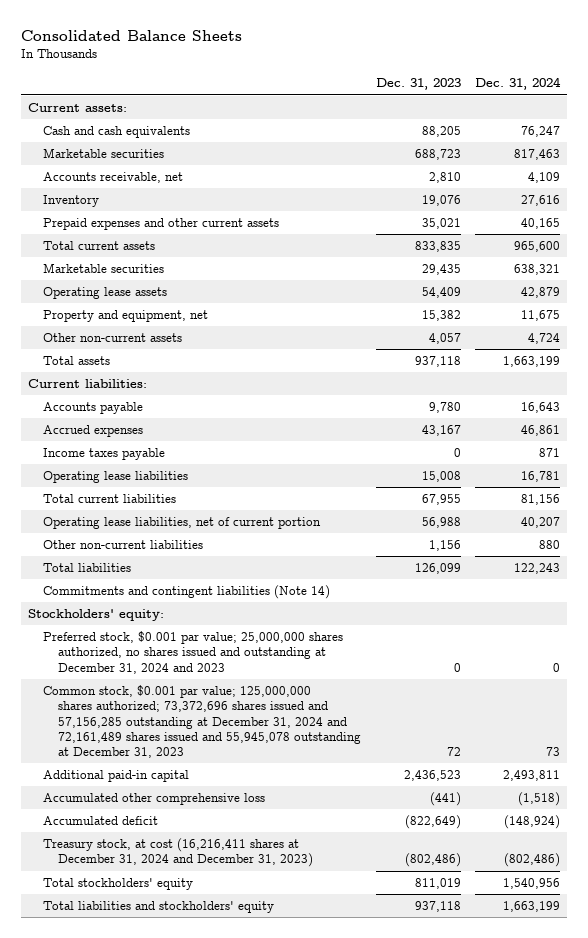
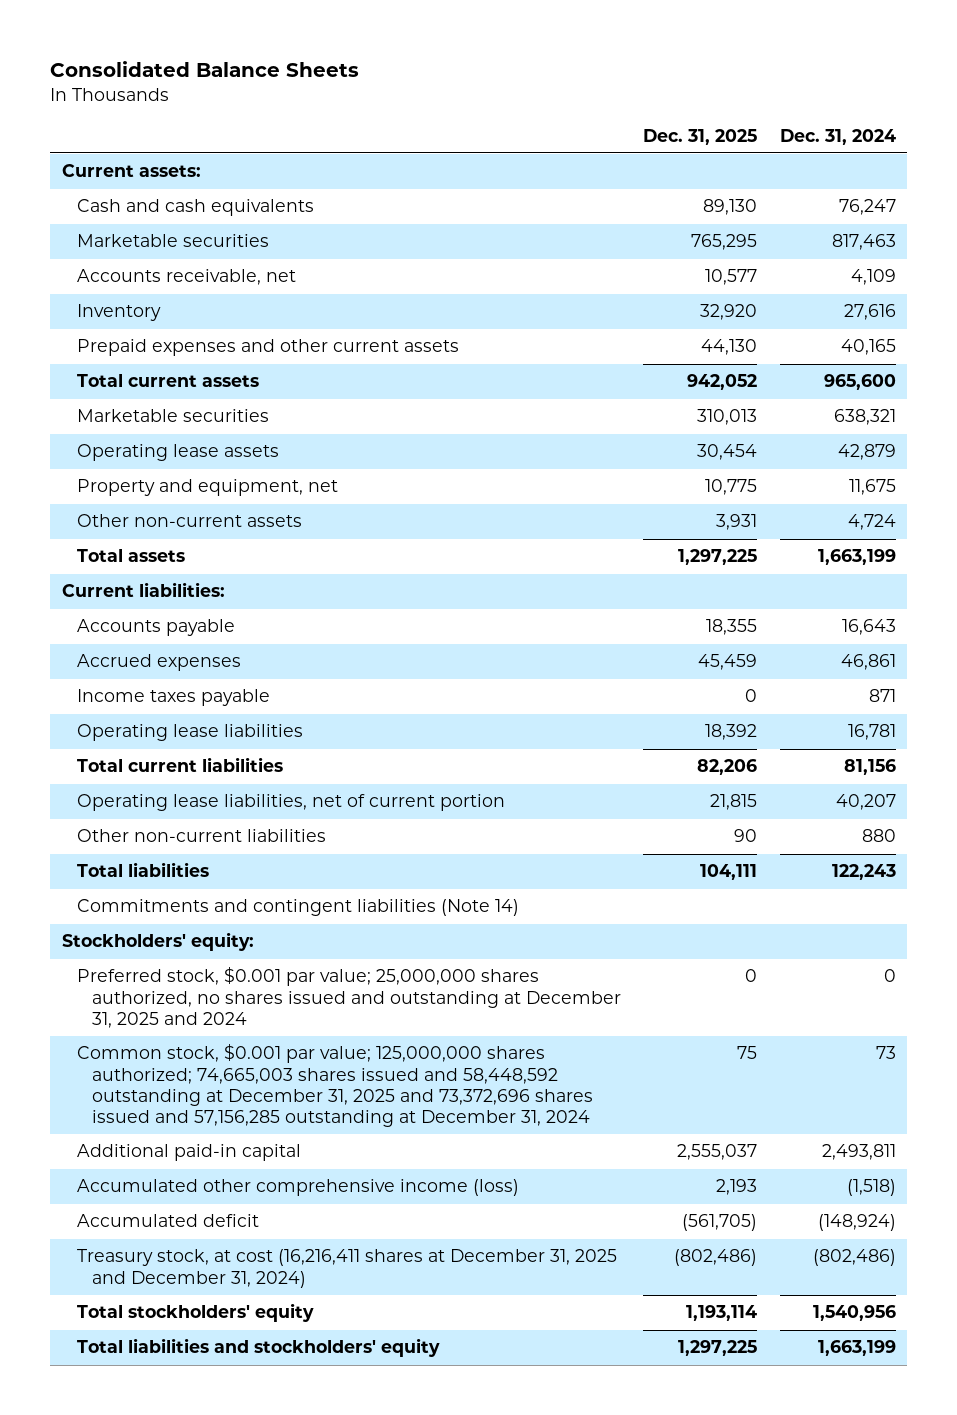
- | Dec. 31, 2023 | Dec. 31, 2024
+ | Dec. 31, 2025 | Dec. 31, 2024
- Preferred stock, $0.001 par value; 25,000,000 shares authorized, no shares issued and outstanding at December 31, 2024 and 2023 | 0 | 0
- Common stock, $0.001 par value; 125,000,000 shares authorized; 73,372,696 shares issued and 57,156,285 outstanding at December 31, 2024 and 72,161,489 shares issued and 55,945,078 outstanding at December 31, 2023 | 72 | 73
+ Preferred stock, $0.001 par value; 25,000,000 shares authorized, no shares issued and outstanding at December 31, 2025 and 2024 | 0 | 0
+ Common stock, $0.001 par value; 125,000,000 shares authorized; 74,665,003 shares issued and 58,448,592 outstanding at December 31, 2025 and 73,372,696 shares issued and 57,156,285 outstanding at December 31, 2024 | 75 | 73
- Accumulated other comprehensive loss | (441) | (1,518)
+ Accumulated other comprehensive income (loss) | 2,193 | (1,518)
- Treasury stock, at cost (16,216,411 shares at December 31, 2024 and December 31, 2023) | (802,486) | (802,486)
+ Treasury stock, at cost (16,216,411 shares at December 31, 2025 and December 31, 2024) | (802,486) | (802,486)

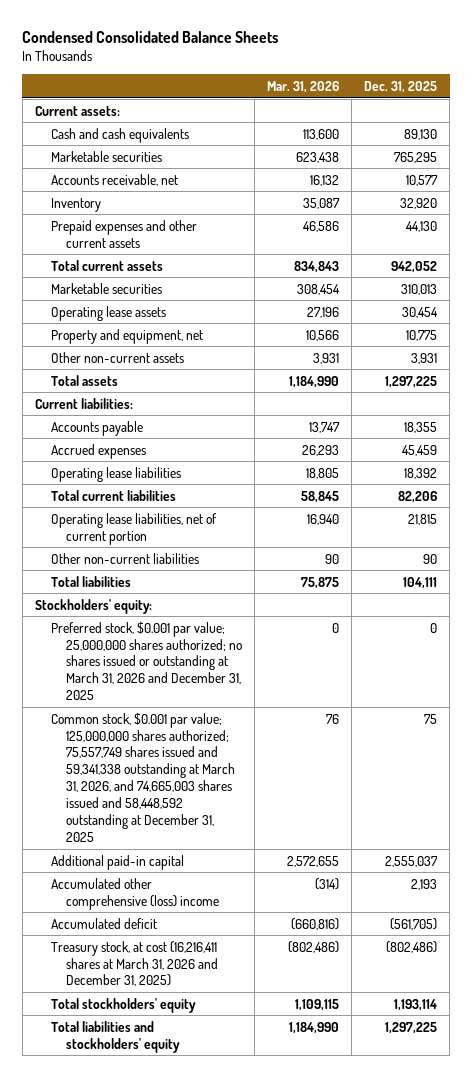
- Consolidated Balance Sheets
+ Condensed Consolidated Balance Sheets
- | Dec. 31, 2025 | Dec. 31, 2024
+ | Mar. 31, 2026 | Dec. 31, 2025
- Income taxes payable | 0 | 871
- Commitments and contingent liabilities (Note 14)
- Preferred stock, $0.001 par value; 25,000,000 shares authorized, no shares issued and outstanding at December 31, 2025 and 2024 | 0 | 0
- Common stock, $0.001 par value; 125,000,000 shares authorized; 74,665,003 shares issued and 58,448,592 outstanding at December 31, 2025 and 73,372,696 shares issued and 57,156,285 outstanding at December 31, 2024 | 75 | 73
+ Preferred stock, $0.001 par value; 25,000,000 shares authorized; no shares issued or outstanding at March 31, 2026 and December 31, 2025 | 0 | 0
+ Common stock, $0.001 par value; 125,000,000 shares authorized; 75,557,749 shares issued and 59,341,338 outstanding at March 31, 2026, and 74,665,003 shares issued and 58,448,592 outstanding at December 31, 2025 | 76 | 75
- Accumulated other comprehensive income (loss) | 2,193 | (1,518)
+ Accumulated other comprehensive (loss) income | (314) | 2,193
- Treasury stock, at cost (16,216,411 shares at December 31, 2025 and December 31, 2024) | (802,486) | (802,486)
+ Treasury stock, at cost (16,216,411 shares at March 31, 2026 and December 31, 2025) | (802,486) | (802,486)

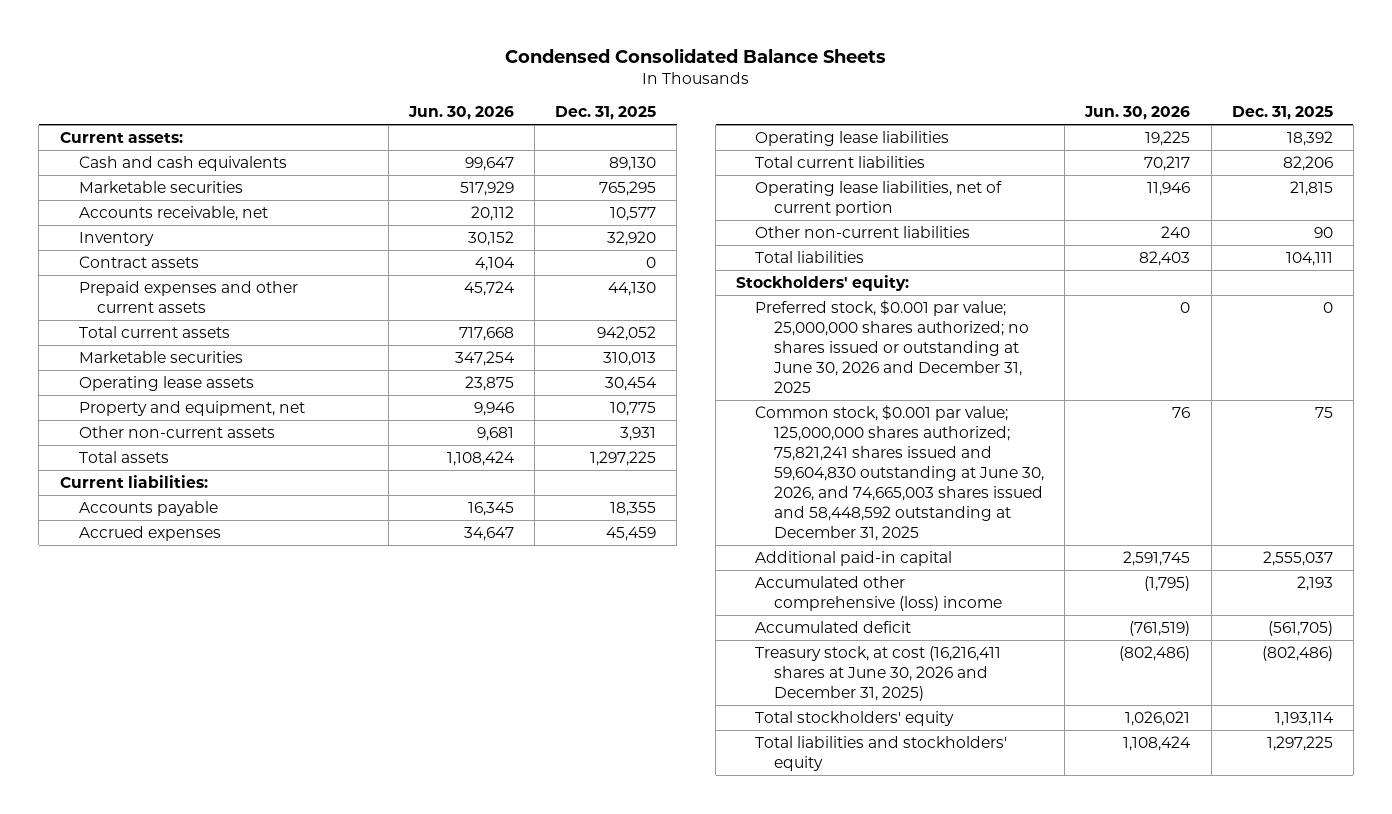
- | Mar. 31, 2026 | Dec. 31, 2025
+ | Jun. 30, 2026 | Dec. 31, 2025
+ Contract assets | 4,104 | 0
- Preferred stock, $0.001 par value; 25,000,000 shares authorized; no shares issued or outstanding at March 31, 2026 and December 31, 2025 | 0 | 0
- Common stock, $0.001 par value; 125,000,000 shares authorized; 75,557,749 shares issued and 59,341,338 outstanding at March 31, 2026, and 74,665,003 shares issued and 58,448,592 outstanding at December 31, 2025 | 76 | 75
+ Preferred stock, $0.001 par value; 25,000,000 shares authorized; no shares issued or outstanding at June 30, 2026 and December 31, 2025 | 0 | 0
+ Common stock, $0.001 par value; 125,000,000 shares authorized; 75,821,241 shares issued and 59,604,830 outstanding at June 30, 2026, and 74,665,003 shares issued and 58,448,592 outstanding at December 31, 2025 | 76 | 75
- Treasury stock, at cost (16,216,411 shares at March 31, 2026 and December 31, 2025) | (802,486) | (802,486)
+ Treasury stock, at cost (16,216,411 shares at June 30, 2026 and December 31, 2025) | (802,486) | (802,486)

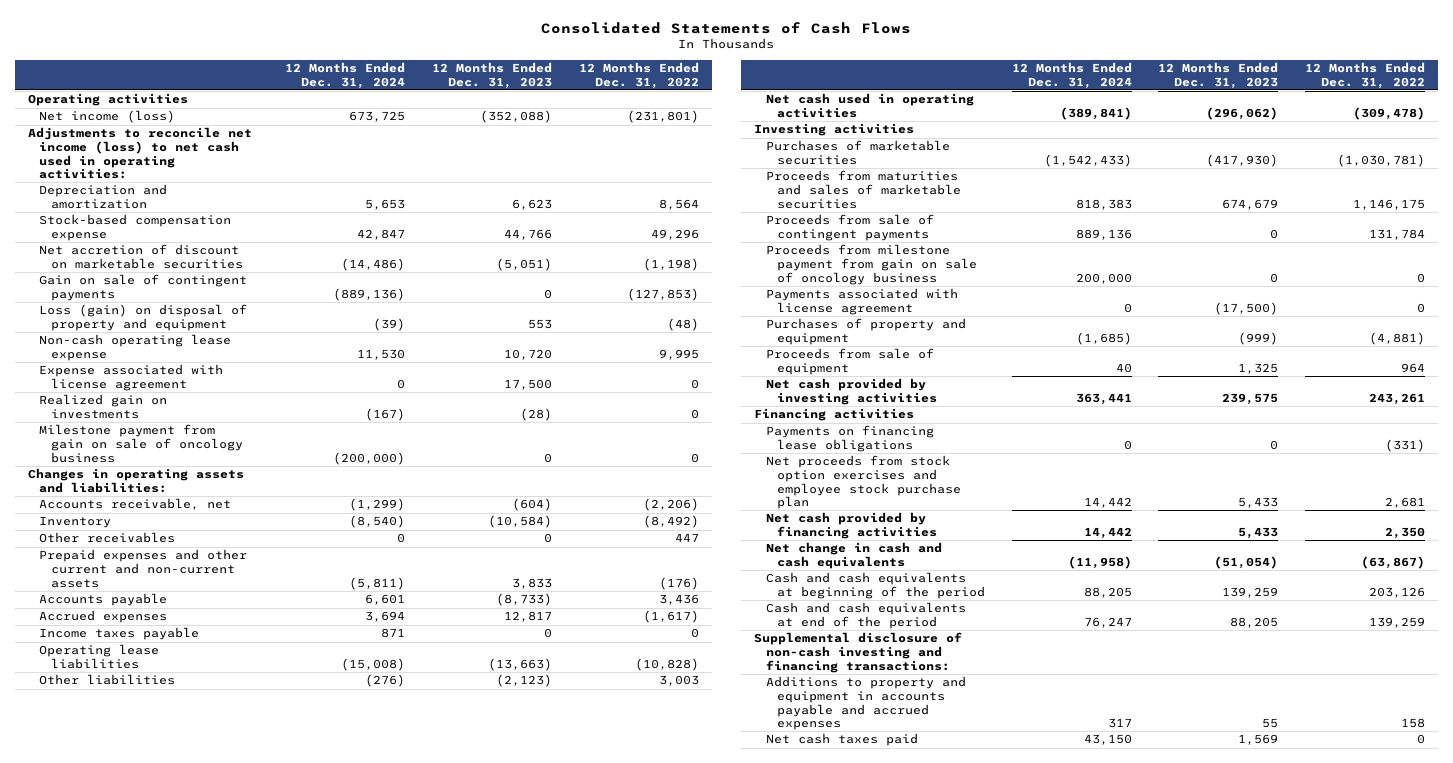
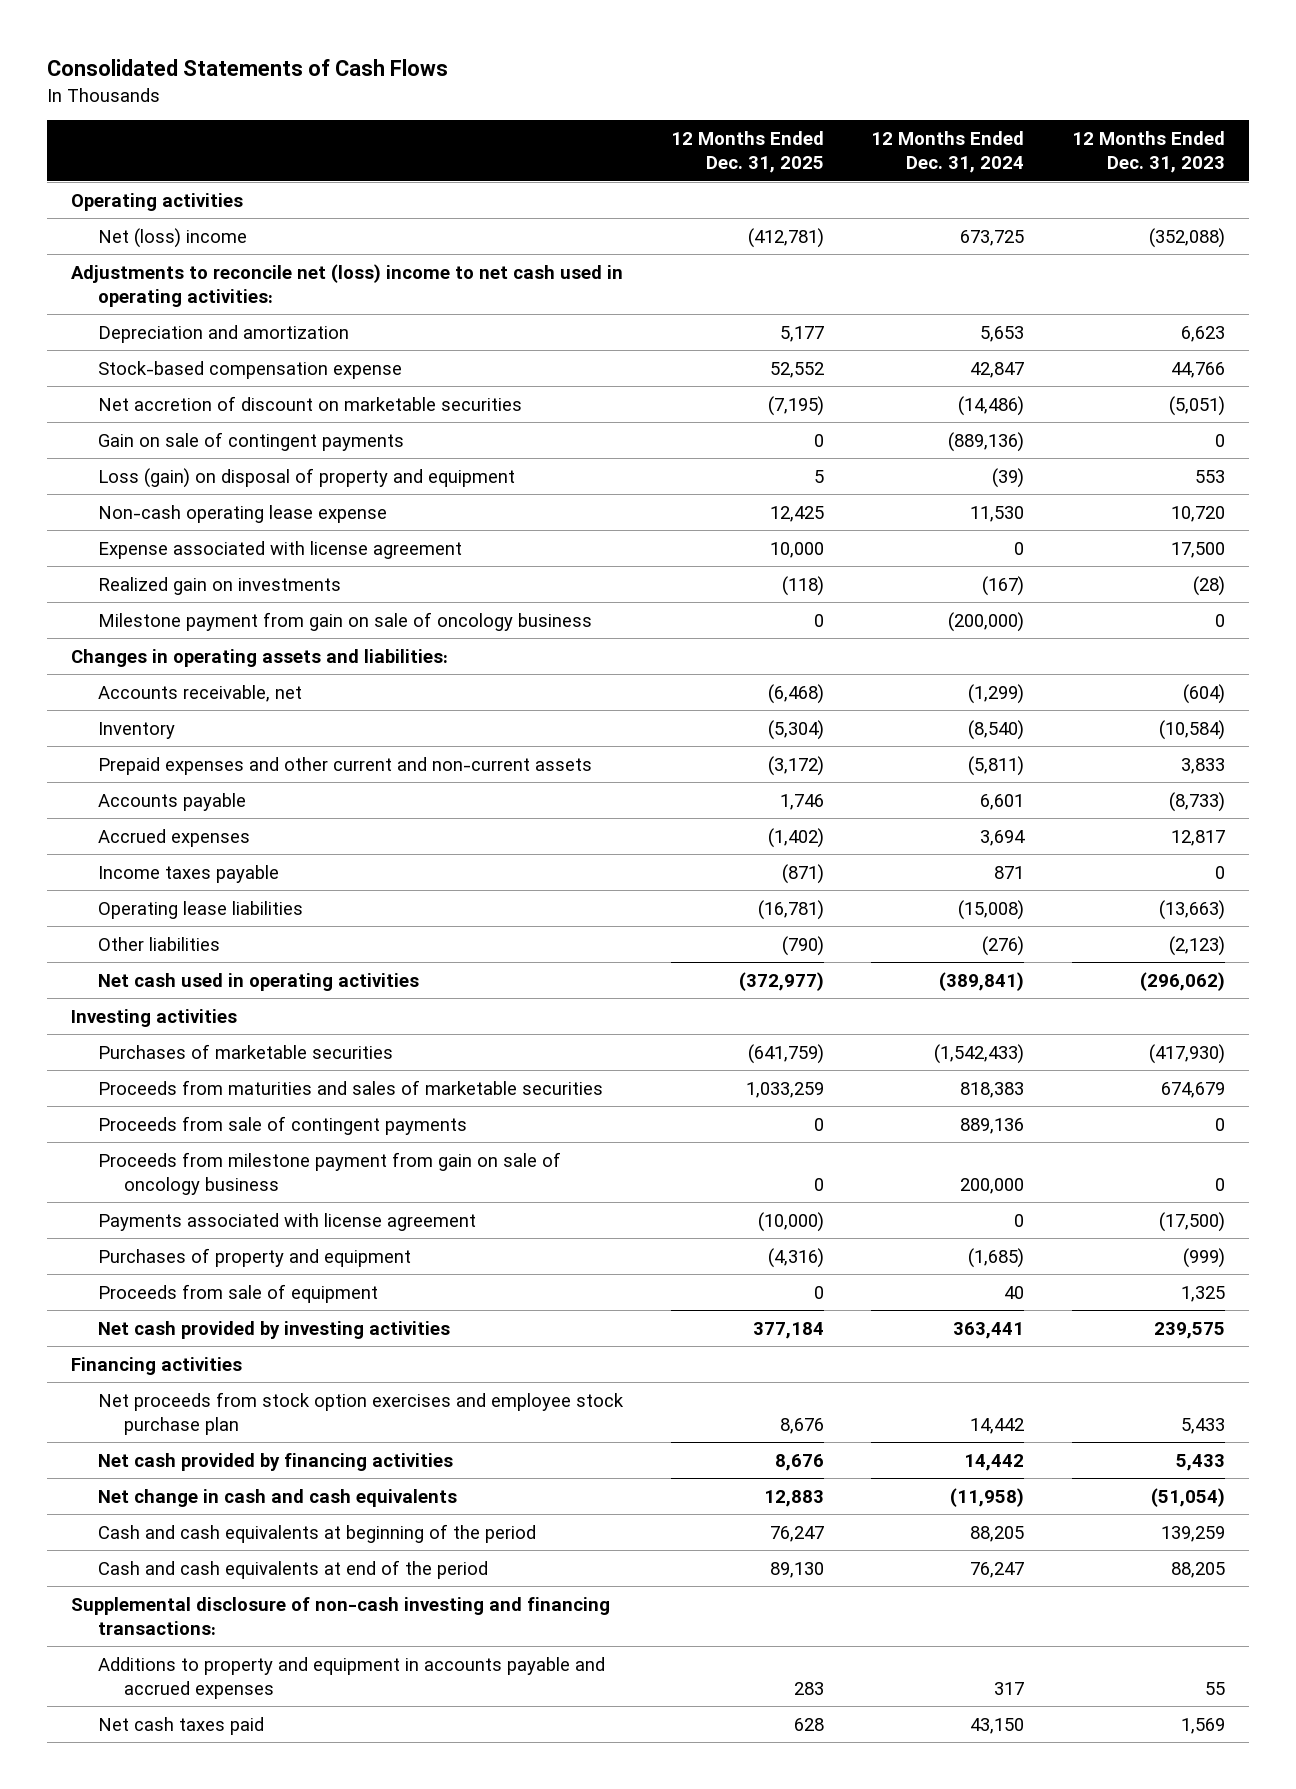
- | 12 Months Ended Dec. 31, 2024 | 12 Months Ended Dec. 31, 2023 | 12 Months Ended Dec. 31, 2022
+ | 12 Months Ended Dec. 31, 2025 | 12 Months Ended Dec. 31, 2024 | 12 Months Ended Dec. 31, 2023
- Net income (loss) | 673,725 | (352,088) | (231,801)
- Adjustments to reconcile net income (loss) to net cash used in operating activities:
+ Net (loss) income | (412,781) | 673,725 | (352,088)
+ Adjustments to reconcile net (loss) income to net cash used in operating activities:
- Other receivables | 0 | 0 | 447
- Payments on financing lease obligations | 0 | 0 | (331)

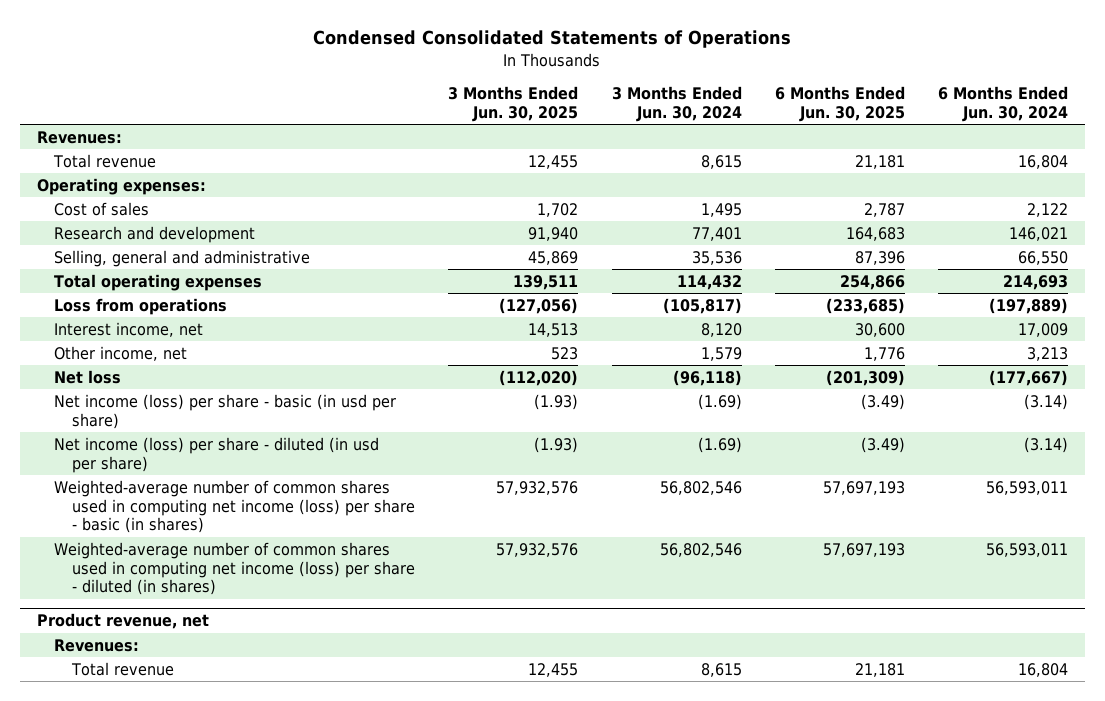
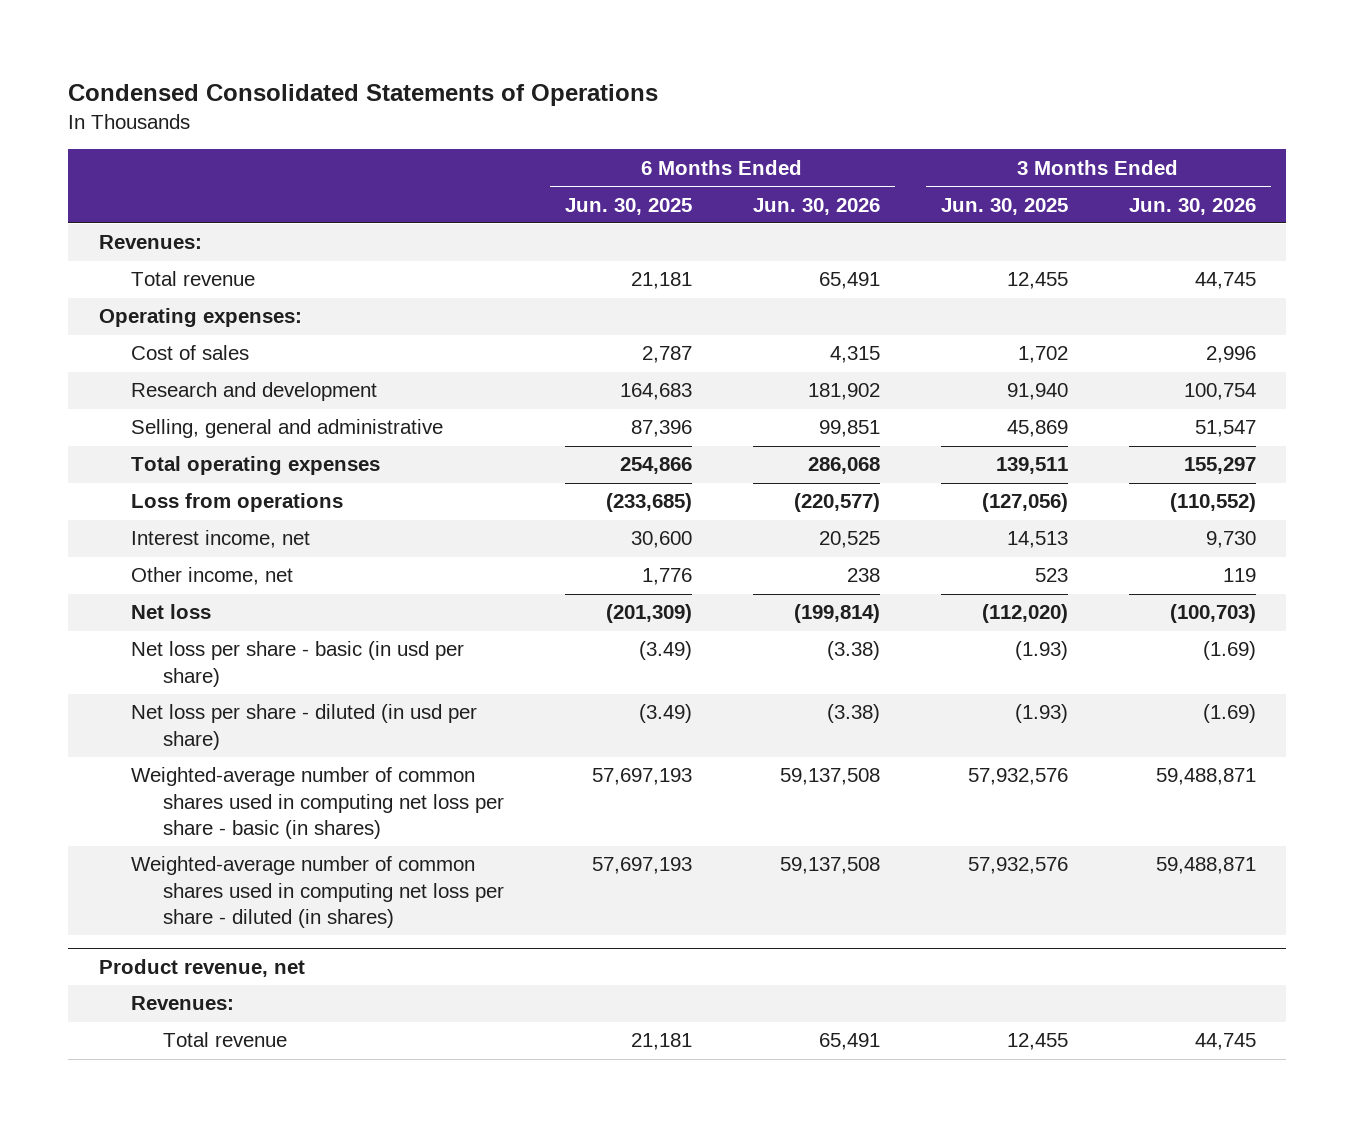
- | 3 Months Ended Jun. 30, 2025 | 3 Months Ended Jun. 30, 2024 | 6 Months Ended Jun. 30, 2025 | 6 Months Ended Jun. 30, 2024
+ | 6 Months Ended Jun. 30, 2025 | 6 Months Ended Jun. 30, 2026 | 3 Months Ended Jun. 30, 2025 | 3 Months Ended Jun. 30, 2026
- Net income (loss) per share - basic (in usd per share) | (1.93) | (1.69) | (3.49) | (3.14)
- Net income (loss) per share - diluted (in usd per share) | (1.93) | (1.69) | (3.49) | (3.14)
- Weighted-average number of common shares used in computing net income (loss) per share - basic (in shares) | 57,932,576 | 56,802,546 | 57,697,193 | 56,593,011
- Weighted-average number of common shares used in computing net income (loss) per share - diluted (in shares) | 57,932,576 | 56,802,546 | 57,697,193 | 56,593,011
+ Net loss per share - basic (in usd per share) | (3.49) | (3.38) | (1.93) | (1.69)
+ Net loss per share - diluted (in usd per share) | (3.49) | (3.38) | (1.93) | (1.69)
+ Weighted-average number of common shares used in computing net loss per share - basic (in shares) | 57,697,193 | 59,137,508 | 57,932,576 | 59,488,871
+ Weighted-average number of common shares used in computing net loss per share - diluted (in shares) | 57,697,193 | 59,137,508 | 57,932,576 | 59,488,871

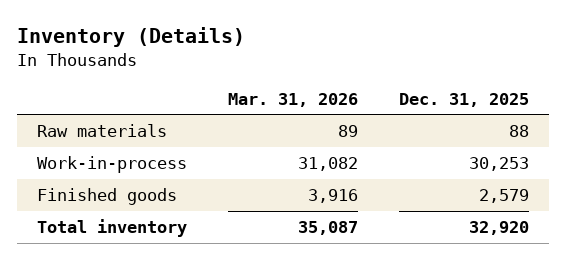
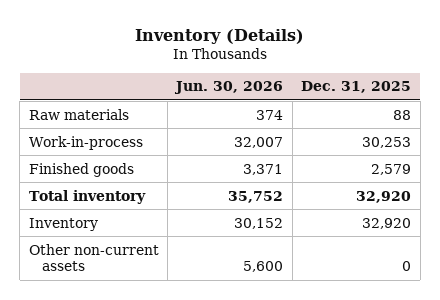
- | Mar. 31, 2026 | Dec. 31, 2025
+ | Jun. 30, 2026 | Dec. 31, 2025
+ Inventory | 30,152 | 32,920
+ Other non-current assets | 5,600 | 0

